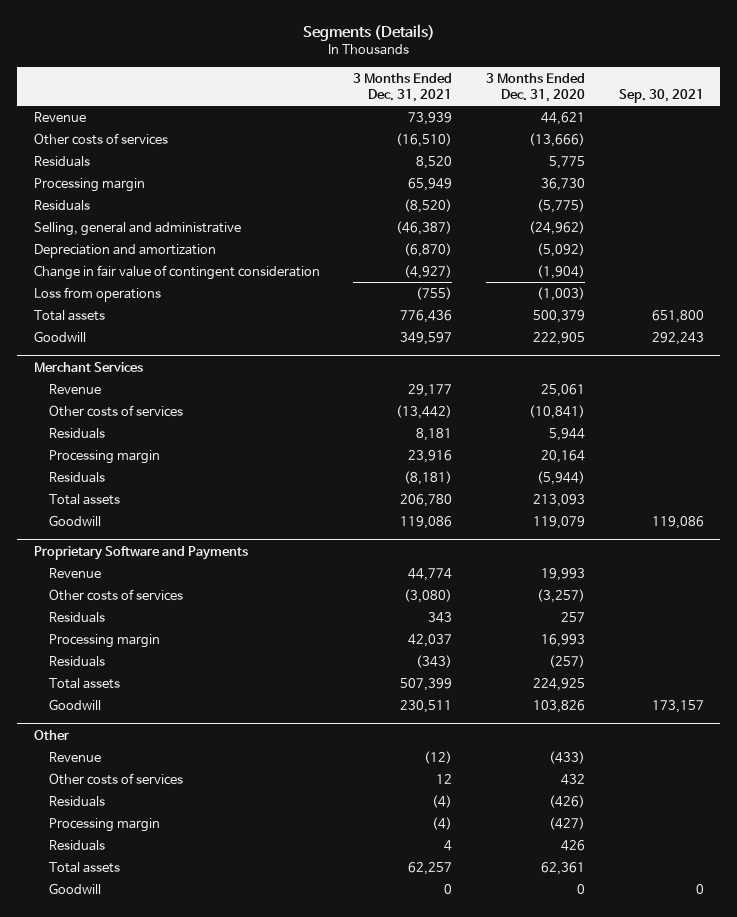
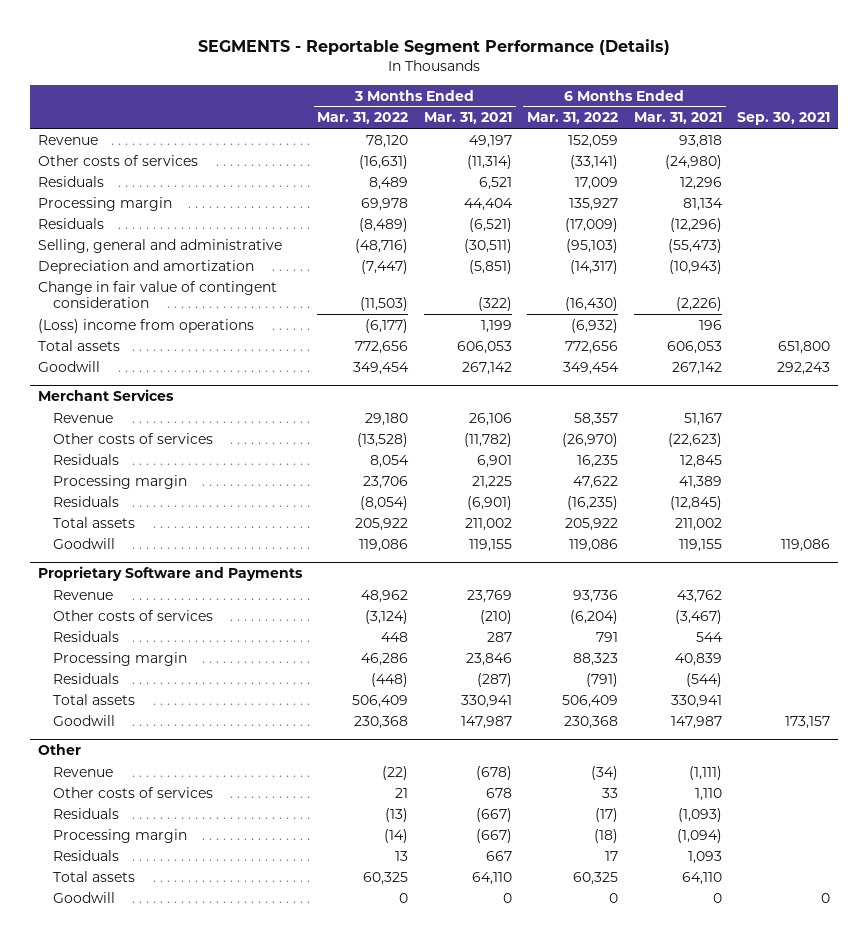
- Segments (Details)
+ SEGMENTS - Reportable Segment Performance (Details)
- | 3 Months Ended Dec. 31, 2021 | 3 Months Ended Dec. 31, 2020 | Sep. 30, 2021
+ | 3 Months Ended Mar. 31, 2022 | 3 Months Ended Mar. 31, 2021 | 6 Months Ended Mar. 31, 2022 | 6 Months Ended Mar. 31, 2021 | Sep. 30, 2021
- Loss from operations | (755) | (1,003) |
+ (Loss) income from operations | (6,177) | 1,199 | (6,932) | 196 |

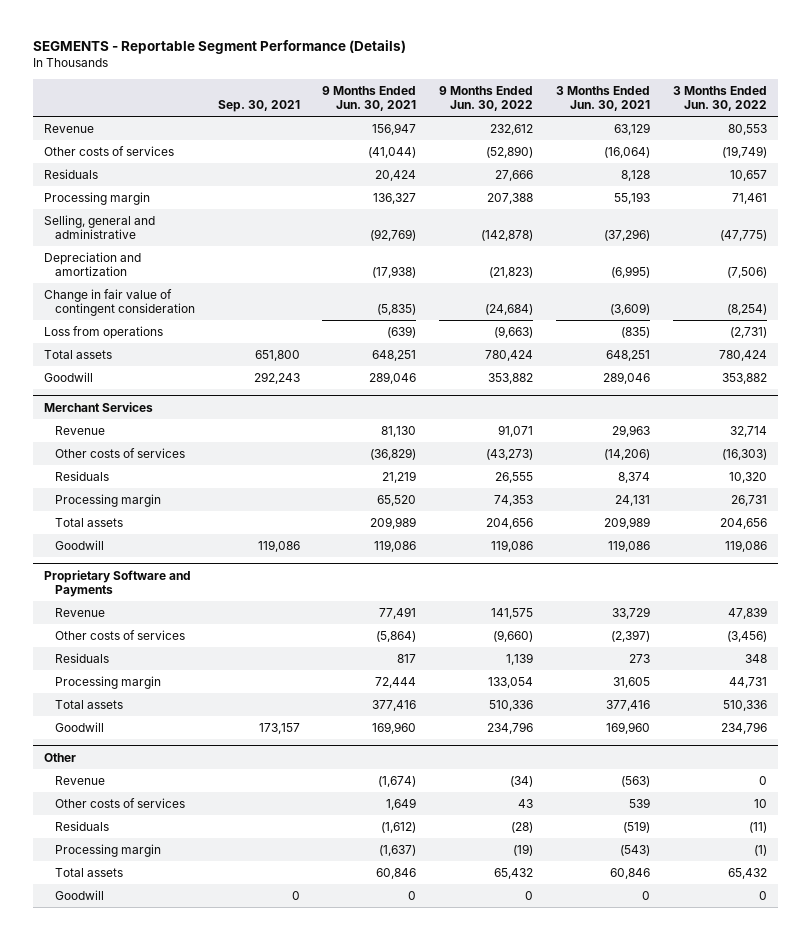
- | 3 Months Ended Mar. 31, 2022 | 3 Months Ended Mar. 31, 2021 | 6 Months Ended Mar. 31, 2022 | 6 Months Ended Mar. 31, 2021 | Sep. 30, 2021
+ | Sep. 30, 2021 | 9 Months Ended Jun. 30, 2021 | 9 Months Ended Jun. 30, 2022 | 3 Months Ended Jun. 30, 2021 | 3 Months Ended Jun. 30, 2022
- Residuals | (8,489) | (6,521) | (17,009) | (12,296) |
- (Loss) income from operations | (6,177) | 1,199 | (6,932) | 196 |
+ Loss from operations | | (639) | (9,663) | (835) | (2,731)
@ Merchant Services
- Residuals | (8,054) | (6,901) | (16,235) | (12,845) |
@ Proprietary Software and Payments
- Residuals | (448) | (287) | (791) | (544) |
@ Other
- Residuals | 13 | 667 | 17 | 1,093 |

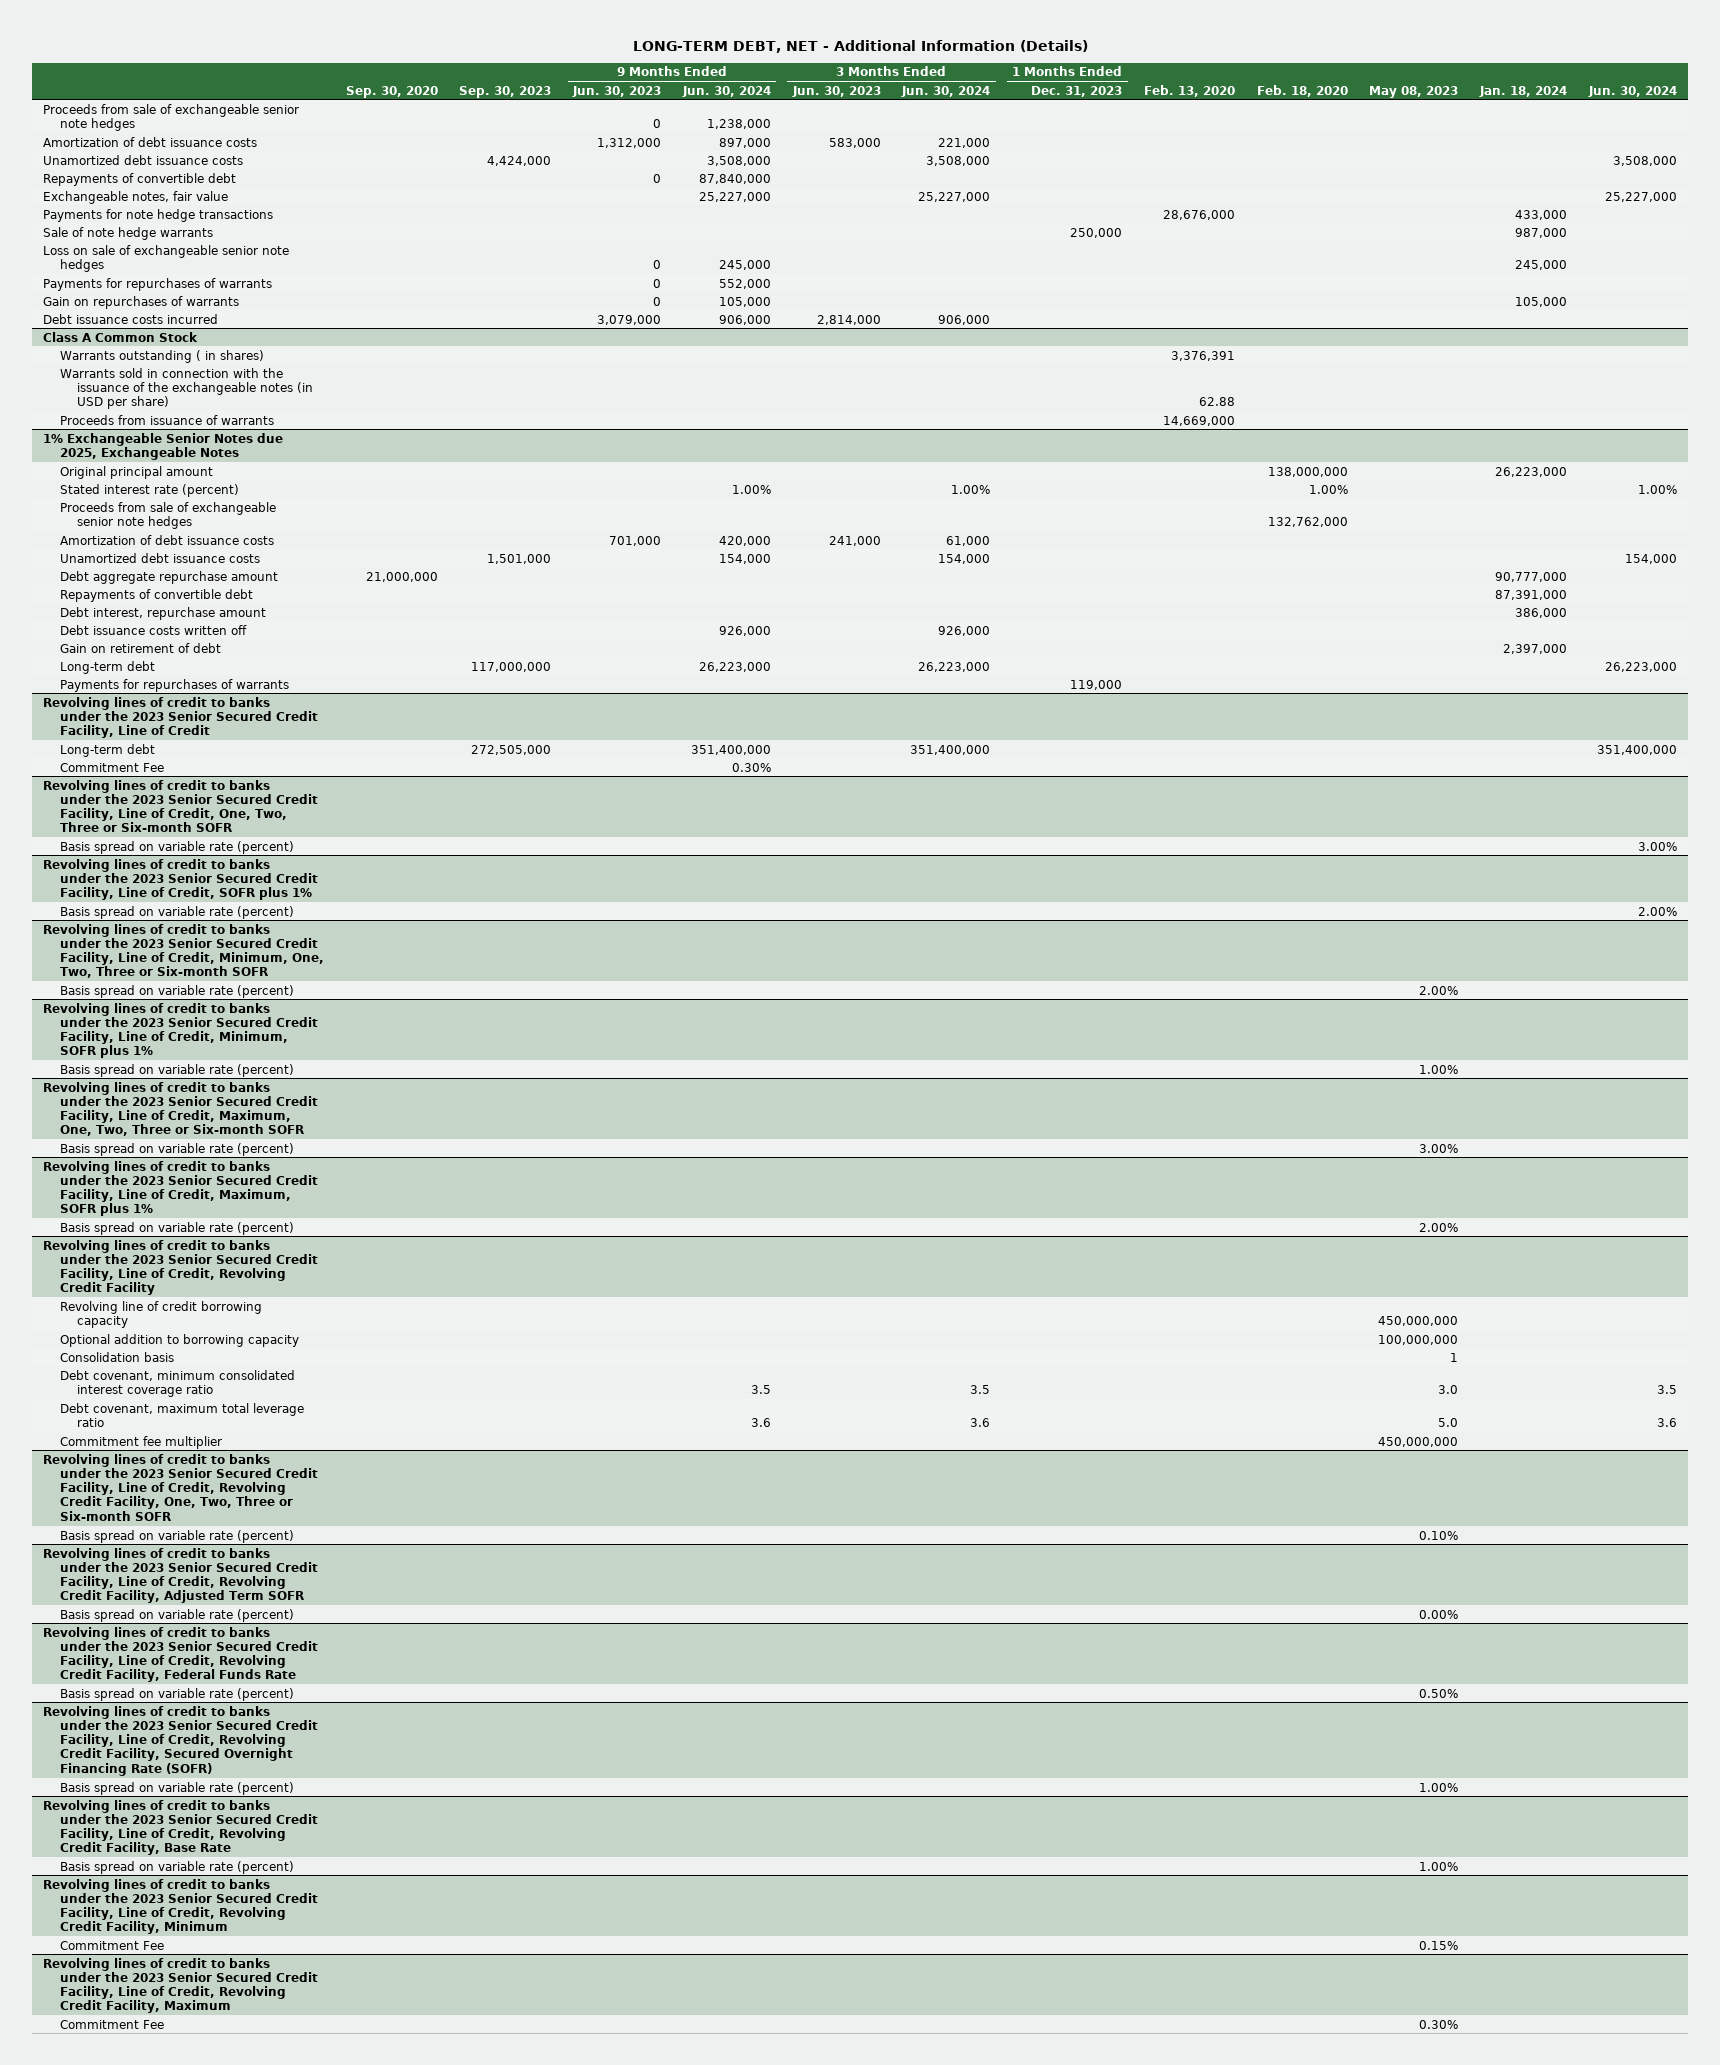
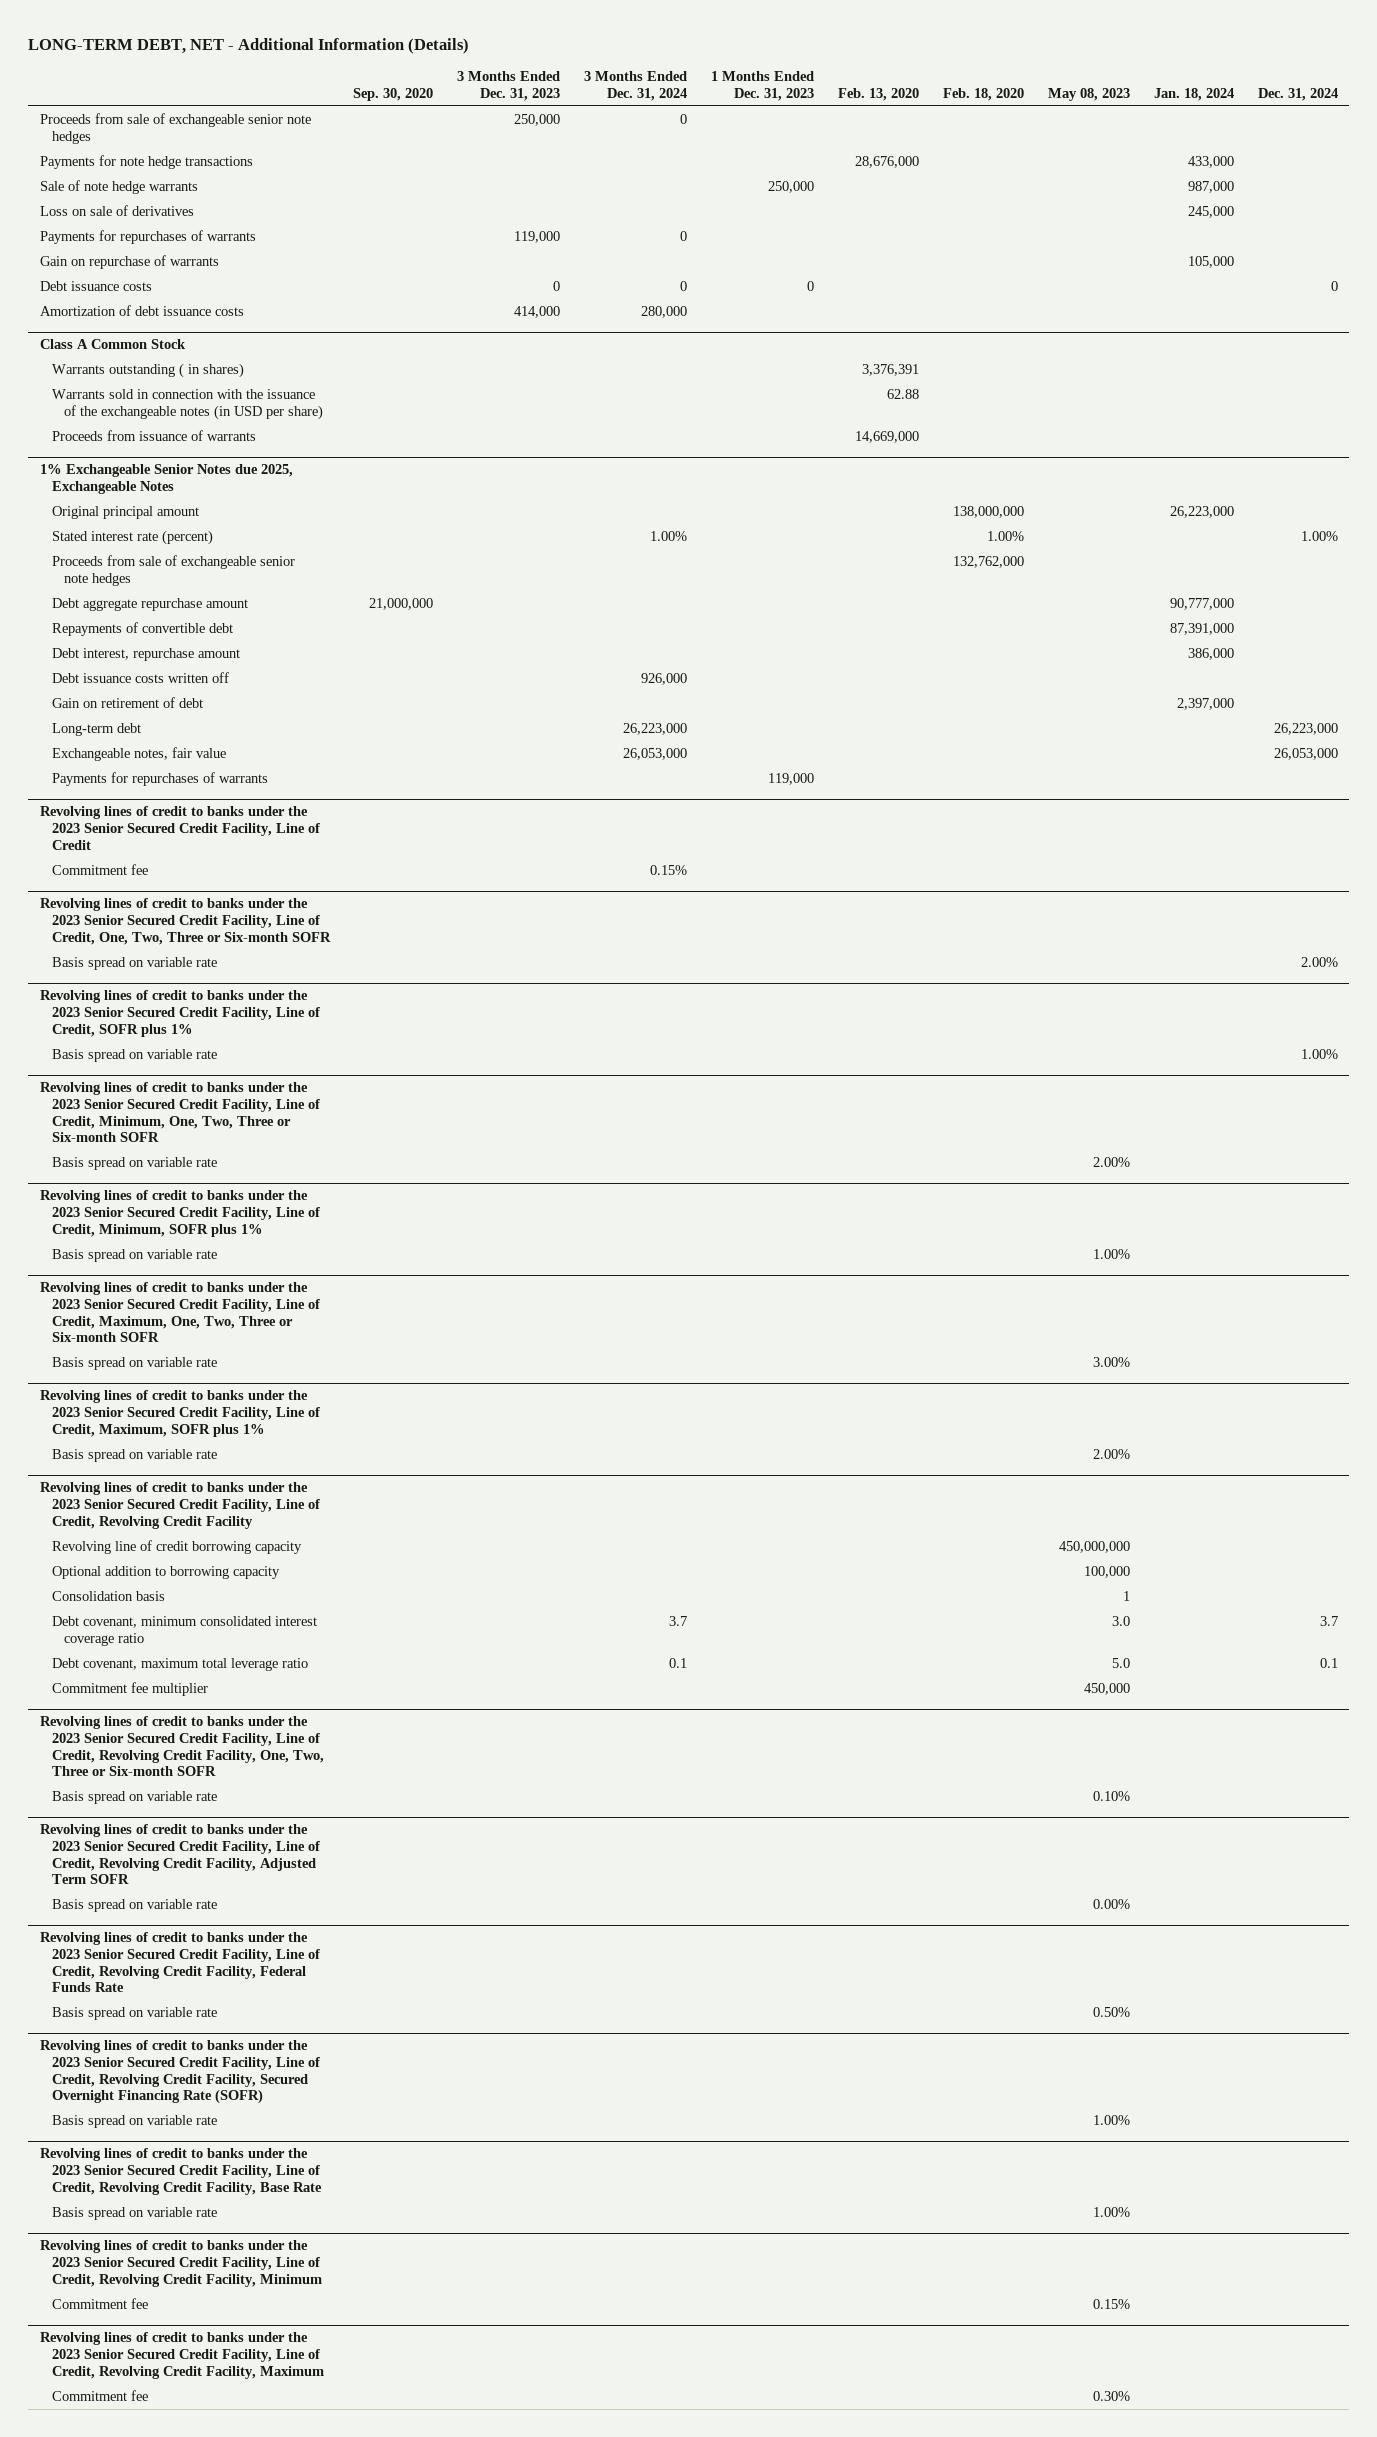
- | Sep. 30, 2020 | Sep. 30, 2023 | 9 Months Ended Jun. 30, 2023 | 9 Months Ended Jun. 30, 2024 | 3 Months Ended Jun. 30, 2023 | 3 Months Ended Jun. 30, 2024 | 1 Months Ended Dec. 31, 2023 | Feb. 13, 2020 | Feb. 18, 2020 | May 08, 2023 | Jan. 18, 2024 | Jun. 30, 2024
+ | Sep. 30, 2020 | 3 Months Ended Dec. 31, 2023 | 3 Months Ended Dec. 31, 2024 | 1 Months Ended Dec. 31, 2023 | Feb. 13, 2020 | Feb. 18, 2020 | May 08, 2023 | Jan. 18, 2024 | Dec. 31, 2024
- Unamortized debt issuance costs | | 4,424,000 | | 3,508,000 | | 3,508,000 | | | | | | 3,508,000
- Repayments of convertible debt | | | 0 | 87,840,000 | | | | | | | |
- Exchangeable notes, fair value | | | | 25,227,000 | | 25,227,000 | | | | | | 25,227,000
- Loss on sale of exchangeable senior note hedges | | | 0 | 245,000 | | | | | | | 245,000 |
+ Loss on sale of derivatives | | | | | | | | 245,000 |
- Gain on repurchases of warrants | | | 0 | 105,000 | | | | | | | 105,000 |
- Debt issuance costs incurred | | | 3,079,000 | 906,000 | 2,814,000 | 906,000 | | | | | |
+ Gain on repurchase of warrants | | | | | | | | 105,000 |
+ Debt issuance costs | | 0 | 0 | 0 | | | | | 0
moved down: Amortization of debt issuance costs | | 414,000 | 280,000 | | | | | |
@ 1% Exchangeable Senior Notes due 2025, Exchangeable Notes
- Amortization of debt issuance costs | | | 701,000 | 420,000 | 241,000 | 61,000 | | | | | |
- Unamortized debt issuance costs | | 1,501,000 | | 154,000 | | 154,000 | | | | | | 154,000
+ Exchangeable notes, fair value | | | 26,053,000 | | | | | | 26,053,000
@ Revolving lines of credit to banks under the 2023 Senior Secured Credit Facility, Line of Credit
- Long-term debt | | 272,505,000 | | 351,400,000 | | 351,400,000 | | | | | | 351,400,000
- Commitment Fee | | | | 0.30% | | | | | | | |
+ Commitment fee | | | 0.15% | | | | | |
@ Revolving lines of credit to banks under the 2023 Senior Secured Credit Facility, Line of Credit, One, Two, Three or Six-month SOFR
- Basis spread on variable rate (percent) | | | | | | | | | | | | 3.00%
+ Basis spread on variable rate | | | | | | | | | 2.00%
@ Revolving lines of credit to banks under the 2023 Senior Secured Credit Facility, Line of Credit, SOFR plus 1%
- Basis spread on variable rate (percent) | | | | | | | | | | | | 2.00%
+ Basis spread on variable rate | | | | | | | | | 1.00%
@ Revolving lines of credit to banks under the 2023 Senior Secured Credit Facility, Line of Credit, Minimum, One, Two, Three or Six-month SOFR
- Basis spread on variable rate (percent) | | | | | | | | | | 2.00% | |
+ Basis spread on variable rate | | | | | | | 2.00% | |
@ Revolving lines of credit to banks under the 2023 Senior Secured Credit Facility, Line of Credit, Minimum, SOFR plus 1%
- Basis spread on variable rate (percent) | | | | | | | | | | 1.00% | |
+ Basis spread on variable rate | | | | | | | 1.00% | |
@ Revolving lines of credit to banks under the 2023 Senior Secured Credit Facility, Line of Credit, Maximum, One, Two, Three or Six-month SOFR
- Basis spread on variable rate (percent) | | | | | | | | | | 3.00% | |
+ Basis spread on variable rate | | | | | | | 3.00% | |
@ Revolving lines of credit to banks under the 2023 Senior Secured Credit Facility, Line of Credit, Maximum, SOFR plus 1%
- Basis spread on variable rate (percent) | | | | | | | | | | 2.00% | |
+ Basis spread on variable rate | | | | | | | 2.00% | |
@ Revolving lines of credit to banks under the 2023 Senior Secured Credit Facility, Line of Credit, Revolving Credit Facility
- Optional addition to borrowing capacity | | | | | | | | | | 100,000,000 | |
+ Optional addition to borrowing capacity | | | | | | | 100,000 | |
- Commitment fee multiplier | | | | | | | | | | 450,000,000 | |
+ Commitment fee multiplier | | | | | | | 450,000 | |
@ Revolving lines of credit to banks under the 2023 Senior Secured Credit Facility, Line of Credit, Revolving Credit Facility, One, Two, Three or Six-month SOFR
- Basis spread on variable rate (percent) | | | | | | | | | | 0.10% | |
+ Basis spread on variable rate | | | | | | | 0.10% | |
@ Revolving lines of credit to banks under the 2023 Senior Secured Credit Facility, Line of Credit, Revolving Credit Facility, Adjusted Term SOFR
- Basis spread on variable rate (percent) | | | | | | | | | | 0.00% | |
+ Basis spread on variable rate | | | | | | | 0.00% | |
@ Revolving lines of credit to banks under the 2023 Senior Secured Credit Facility, Line of Credit, Revolving Credit Facility, Federal Funds Rate
- Basis spread on variable rate (percent) | | | | | | | | | | 0.50% | |
+ Basis spread on variable rate | | | | | | | 0.50% | |
@ Revolving lines of credit to banks under the 2023 Senior Secured Credit Facility, Line of Credit, Revolving Credit Facility, Secured Overnight Financing Rate (SOFR)
- Basis spread on variable rate (percent) | | | | | | | | | | 1.00% | |
+ Basis spread on variable rate | | | | | | | 1.00% | |
@ Revolving lines of credit to banks under the 2023 Senior Secured Credit Facility, Line of Credit, Revolving Credit Facility, Base Rate
- Basis spread on variable rate (percent) | | | | | | | | | | 1.00% | |
+ Basis spread on variable rate | | | | | | | 1.00% | |
@ Revolving lines of credit to banks under the 2023 Senior Secured Credit Facility, Line of Credit, Revolving Credit Facility, Minimum
- Commitment Fee | | | | | | | | | | 0.15% | |
+ Commitment fee | | | | | | | 0.15% | |
@ Revolving lines of credit to banks under the 2023 Senior Secured Credit Facility, Line of Credit, Revolving Credit Facility, Maximum
- Commitment Fee | | | | | | | | | | 0.30% | |
+ Commitment fee | | | | | | | 0.30% | |

